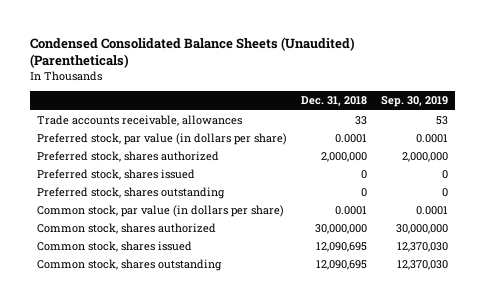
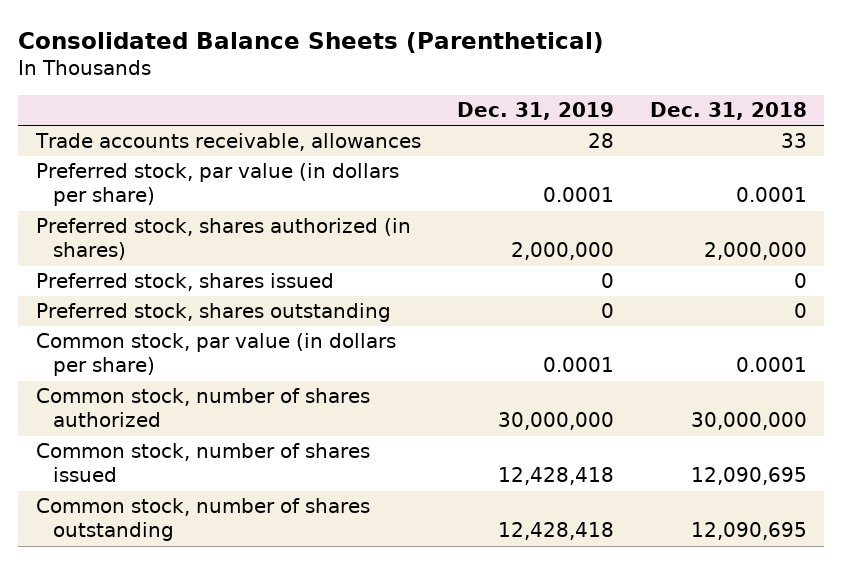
- Condensed Consolidated Balance Sheets (Unaudited) (Parentheticals)
+ Consolidated Balance Sheets (Parenthetical)
- | Dec. 31, 2018 | Sep. 30, 2019
+ | Dec. 31, 2019 | Dec. 31, 2018
- Preferred stock, shares authorized | 2,000,000 | 2,000,000
+ Preferred stock, shares authorized (in shares) | 2,000,000 | 2,000,000
- Common stock, shares authorized | 30,000,000 | 30,000,000
- Common stock, shares issued | 12,090,695 | 12,370,030
- Common stock, shares outstanding | 12,090,695 | 12,370,030
+ Common stock, number of shares authorized | 30,000,000 | 30,000,000
+ Common stock, number of shares issued | 12,428,418 | 12,090,695
+ Common stock, number of shares outstanding | 12,428,418 | 12,090,695

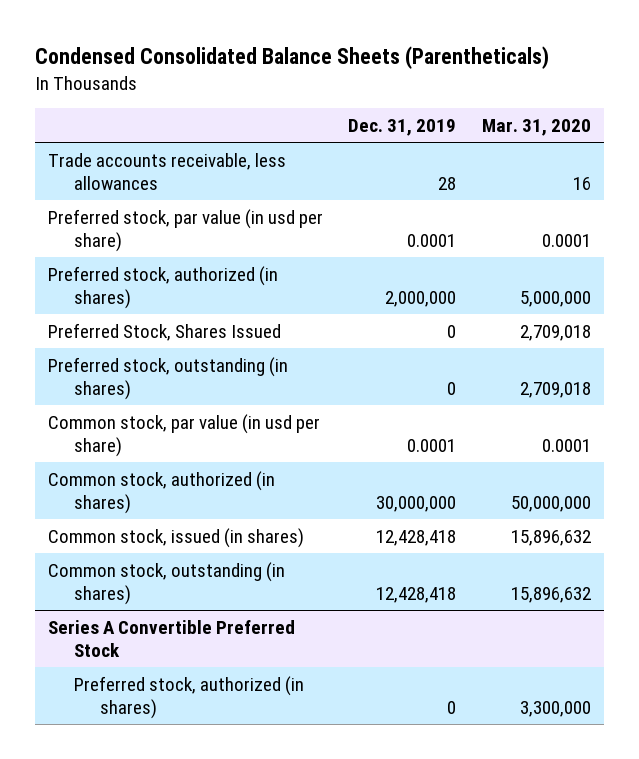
- Consolidated Balance Sheets (Parenthetical)
+ Condensed Consolidated Balance Sheets (Parentheticals)
- | Dec. 31, 2019 | Dec. 31, 2018
+ | Dec. 31, 2019 | Mar. 31, 2020
- Trade accounts receivable, allowances | 28 | 33
- Preferred stock, par value (in dollars per share) | 0.0001 | 0.0001
- Preferred stock, shares authorized (in shares) | 2,000,000 | 2,000,000
- Preferred stock, shares issued | 0 | 0
- Preferred stock, shares outstanding | 0 | 0
- Common stock, par value (in dollars per share) | 0.0001 | 0.0001
- Common stock, number of shares authorized | 30,000,000 | 30,000,000
- Common stock, number of shares issued | 12,428,418 | 12,090,695
- Common stock, number of shares outstanding | 12,428,418 | 12,090,695
+ Trade accounts receivable, less allowances | 28 | 16
+ Preferred stock, par value (in usd per share) | 0.0001 | 0.0001
+ Preferred stock, authorized (in shares) | 2,000,000 | 5,000,000
+ Preferred Stock, Shares Issued | 0 | 2,709,018
+ Preferred stock, outstanding (in shares) | 0 | 2,709,018
+ Common stock, par value (in usd per share) | 0.0001 | 0.0001
+ Common stock, authorized (in shares) | 30,000,000 | 50,000,000
+ Common stock, issued (in shares) | 12,428,418 | 15,896,632
+ Common stock, outstanding (in shares) | 12,428,418 | 15,896,632
+ Series A Convertible Preferred Stock
+ Preferred stock, authorized (in shares) | 0 | 3,300,000

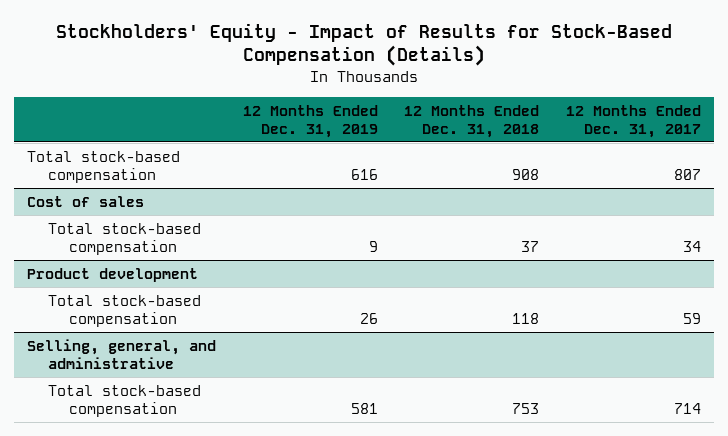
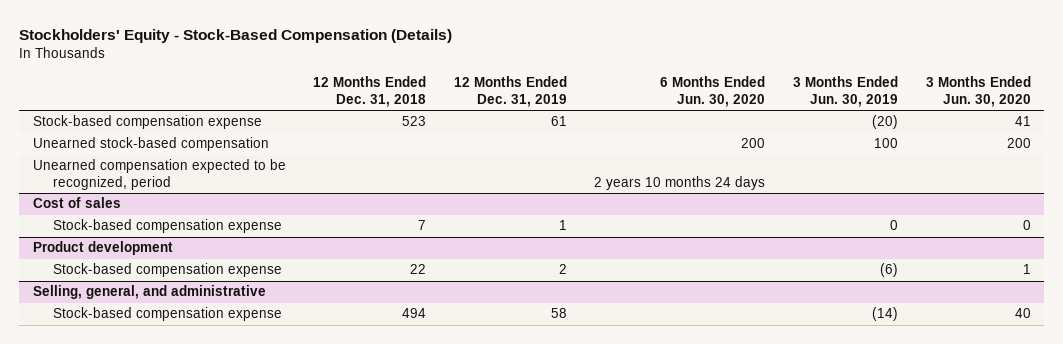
- Stockholders' Equity - Impact of Results for Stock-Based Compensation (Details)
+ Stockholders' Equity - Stock-Based Compensation (Details)
- | 12 Months Ended Dec. 31, 2019 | 12 Months Ended Dec. 31, 2018 | 12 Months Ended Dec. 31, 2017
+ | 12 Months Ended Dec. 31, 2018 | 12 Months Ended Dec. 31, 2019 | 6 Months Ended Jun. 30, 2020 | 3 Months Ended Jun. 30, 2019 | 3 Months Ended Jun. 30, 2020
- Total stock-based compensation | 616 | 908 | 807
+ Stock-based compensation expense | 523 | 61 | | (20) | 41
+ Unearned stock-based compensation | | | 200 | 100 | 200
+ Unearned compensation expected to be recognized, period | | | 2 years 10 months 24 days | |
@ Cost of sales
- Total stock-based compensation | 9 | 37 | 34
+ Stock-based compensation expense | 7 | 1 | | 0 | 0
@ Product development
- Total stock-based compensation | 26 | 118 | 59
+ Stock-based compensation expense | 22 | 2 | | (6) | 1
@ Selling, general, and administrative
- Total stock-based compensation | 581 | 753 | 714
+ Stock-based compensation expense | 494 | 58 | | (14) | 40

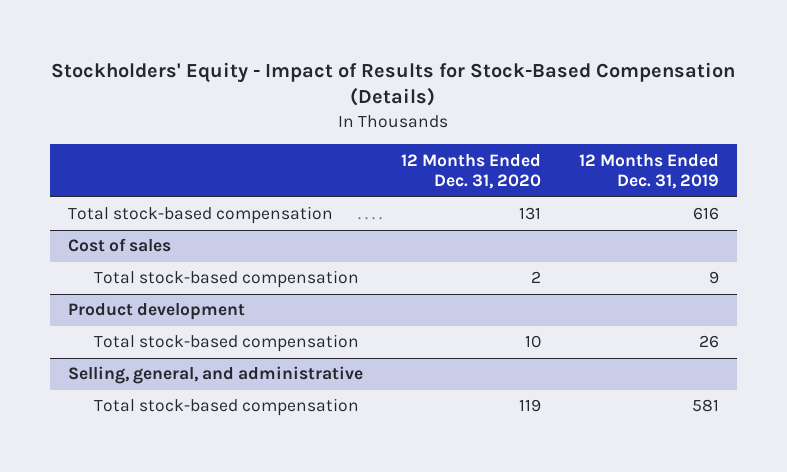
- Stockholders' Equity - Stock-Based Compensation (Details)
+ Stockholders' Equity - Impact of Results for Stock-Based Compensation (Details)
- | 12 Months Ended Dec. 31, 2018 | 12 Months Ended Dec. 31, 2019 | 6 Months Ended Jun. 30, 2020 | 3 Months Ended Jun. 30, 2019 | 3 Months Ended Jun. 30, 2020
+ | 12 Months Ended Dec. 31, 2020 | 12 Months Ended Dec. 31, 2019
- Stock-based compensation expense | 523 | 61 | | (20) | 41
- Unearned stock-based compensation | | | 200 | 100 | 200
- Unearned compensation expected to be recognized, period | | | 2 years 10 months 24 days | |
+ Total stock-based compensation | 131 | 616
@ Cost of sales
- Stock-based compensation expense | 7 | 1 | | 0 | 0
+ Total stock-based compensation | 2 | 9
@ Product development
- Stock-based compensation expense | 22 | 2 | | (6) | 1
+ Total stock-based compensation | 10 | 26
@ Selling, general, and administrative
- Stock-based compensation expense | 494 | 58 | | (14) | 40
+ Total stock-based compensation | 119 | 581

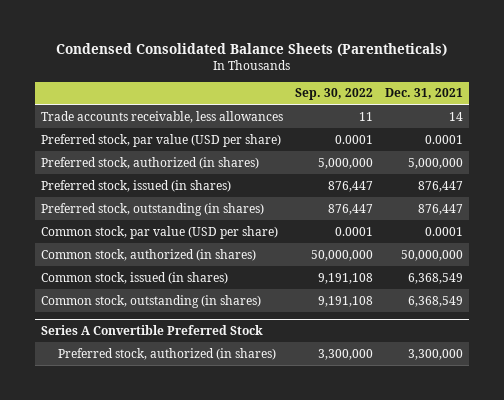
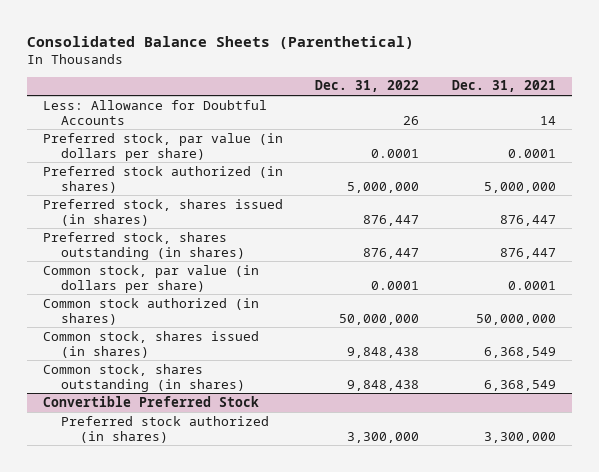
- Condensed Consolidated Balance Sheets (Parentheticals)
+ Consolidated Balance Sheets (Parenthetical)
- | Sep. 30, 2022 | Dec. 31, 2021
+ | Dec. 31, 2022 | Dec. 31, 2021
- Trade accounts receivable, less allowances | 11 | 14
- Preferred stock, par value (USD per share) | 0.0001 | 0.0001
- Preferred stock, authorized (in shares) | 5,000,000 | 5,000,000
- Preferred stock, issued (in shares) | 876,447 | 876,447
- Preferred stock, outstanding (in shares) | 876,447 | 876,447
- Common stock, par value (USD per share) | 0.0001 | 0.0001
- Common stock, authorized (in shares) | 50,000,000 | 50,000,000
- Common stock, issued (in shares) | 9,191,108 | 6,368,549
- Common stock, outstanding (in shares) | 9,191,108 | 6,368,549
- Series A Convertible Preferred Stock
- Preferred stock, authorized (in shares) | 3,300,000 | 3,300,000
+ Less: Allowance for Doubtful Accounts | 26 | 14
+ Preferred stock, par value (in dollars per share) | 0.0001 | 0.0001
+ Preferred stock authorized (in shares) | 5,000,000 | 5,000,000
+ Preferred stock, shares issued (in shares) | 876,447 | 876,447
+ Preferred stock, shares outstanding (in shares) | 876,447 | 876,447
+ Common stock, par value (in dollars per share) | 0.0001 | 0.0001
+ Common stock authorized (in shares) | 50,000,000 | 50,000,000
+ Common stock, shares issued (in shares) | 9,848,438 | 6,368,549
+ Common stock, shares outstanding (in shares) | 9,848,438 | 6,368,549
+ Convertible Preferred Stock
+ Preferred stock authorized (in shares) | 3,300,000 | 3,300,000

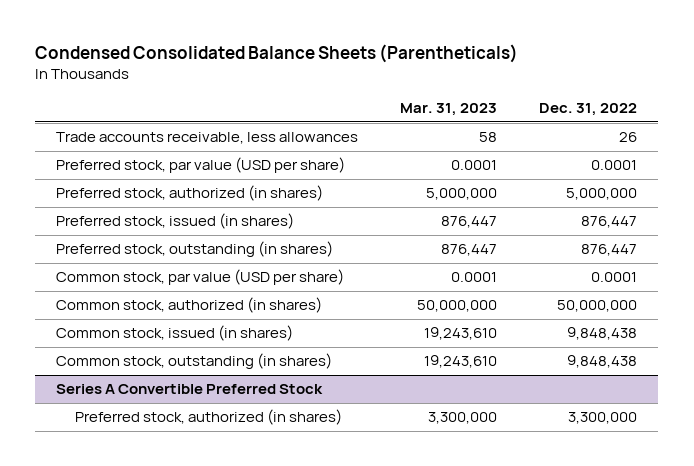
- Consolidated Balance Sheets (Parenthetical)
+ Condensed Consolidated Balance Sheets (Parentheticals)
- | Dec. 31, 2022 | Dec. 31, 2021
+ | Mar. 31, 2023 | Dec. 31, 2022
- Less: Allowance for Doubtful Accounts | 26 | 14
- Preferred stock, par value (in dollars per share) | 0.0001 | 0.0001
- Preferred stock authorized (in shares) | 5,000,000 | 5,000,000
- Preferred stock, shares issued (in shares) | 876,447 | 876,447
- Preferred stock, shares outstanding (in shares) | 876,447 | 876,447
- Common stock, par value (in dollars per share) | 0.0001 | 0.0001
- Common stock authorized (in shares) | 50,000,000 | 50,000,000
- Common stock, shares issued (in shares) | 9,848,438 | 6,368,549
- Common stock, shares outstanding (in shares) | 9,848,438 | 6,368,549
- Convertible Preferred Stock
- Preferred stock authorized (in shares) | 3,300,000 | 3,300,000
+ Trade accounts receivable, less allowances | 58 | 26
+ Preferred stock, par value (USD per share) | 0.0001 | 0.0001
+ Preferred stock, authorized (in shares) | 5,000,000 | 5,000,000
+ Preferred stock, issued (in shares) | 876,447 | 876,447
+ Preferred stock, outstanding (in shares) | 876,447 | 876,447
+ Common stock, par value (USD per share) | 0.0001 | 0.0001
+ Common stock, authorized (in shares) | 50,000,000 | 50,000,000
+ Common stock, issued (in shares) | 19,243,610 | 9,848,438
+ Common stock, outstanding (in shares) | 19,243,610 | 9,848,438
+ Series A Convertible Preferred Stock
+ Preferred stock, authorized (in shares) | 3,300,000 | 3,300,000

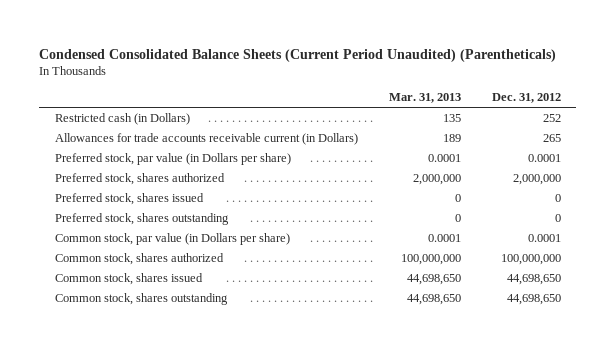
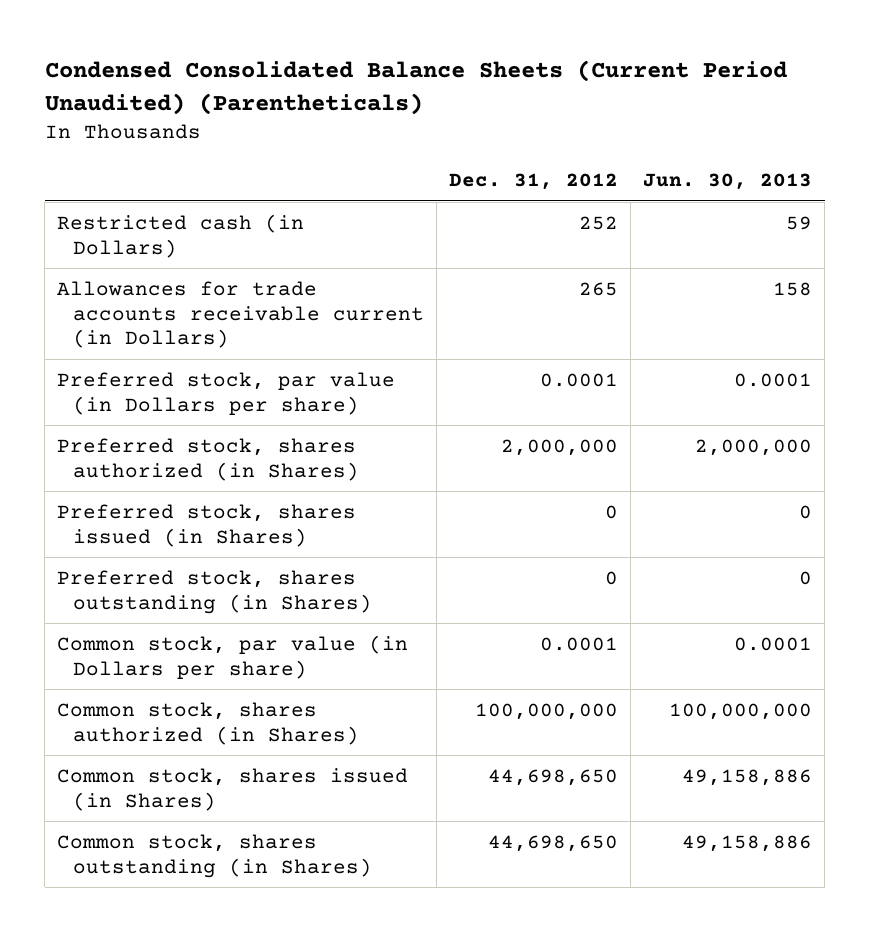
- | Mar. 31, 2013 | Dec. 31, 2012
+ | Dec. 31, 2012 | Jun. 30, 2013
- Preferred stock, shares authorized | 2,000,000 | 2,000,000
- Preferred stock, shares issued | 0 | 0
- Preferred stock, shares outstanding | 0 | 0
+ Preferred stock, shares authorized (in Shares) | 2,000,000 | 2,000,000
+ Preferred stock, shares issued (in Shares) | 0 | 0
+ Preferred stock, shares outstanding (in Shares) | 0 | 0
- Common stock, shares authorized | 100,000,000 | 100,000,000
- Common stock, shares issued | 44,698,650 | 44,698,650
- Common stock, shares outstanding | 44,698,650 | 44,698,650
+ Common stock, shares authorized (in Shares) | 100,000,000 | 100,000,000
+ Common stock, shares issued (in Shares) | 44,698,650 | 49,158,886
+ Common stock, shares outstanding (in Shares) | 44,698,650 | 49,158,886

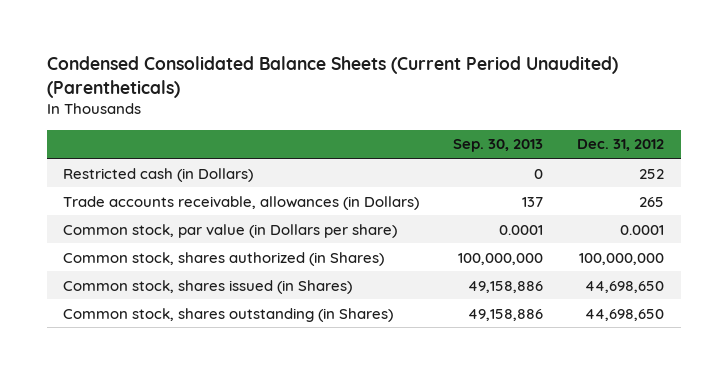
- | Dec. 31, 2012 | Jun. 30, 2013
+ | Sep. 30, 2013 | Dec. 31, 2012
- Allowances for trade accounts receivable current (in Dollars) | 265 | 158
- Preferred stock, par value (in Dollars per share) | 0.0001 | 0.0001
- Preferred stock, shares authorized (in Shares) | 2,000,000 | 2,000,000
- Preferred stock, shares issued (in Shares) | 0 | 0
- Preferred stock, shares outstanding (in Shares) | 0 | 0
+ Trade accounts receivable, allowances (in Dollars) | 137 | 265

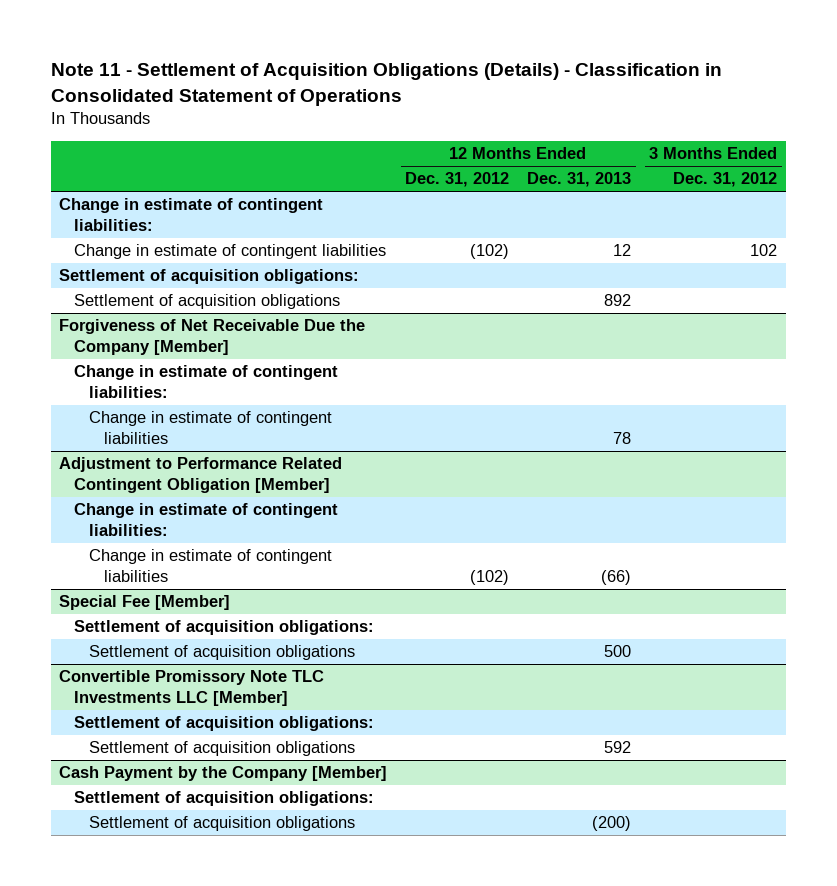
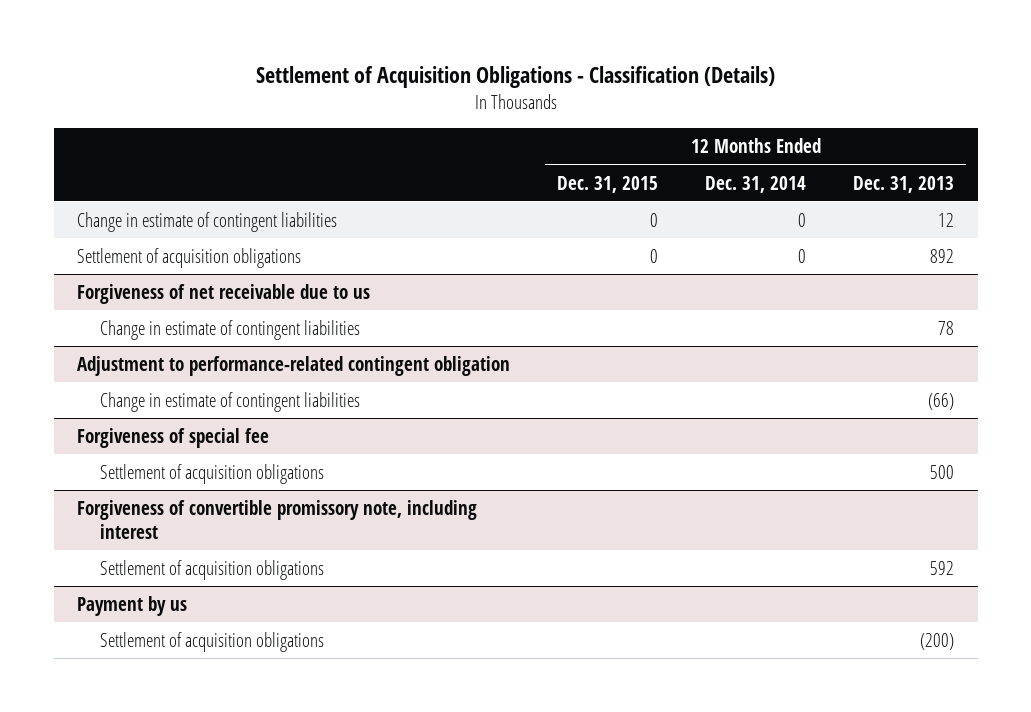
- Note 11 - Settlement of Acquisition Obligations (Details) - Classification in Consolidated Statement of Operations
+ Settlement of Acquisition Obligations - Classification (Details)
- | 12 Months Ended Dec. 31, 2012 | 12 Months Ended Dec. 31, 2013 | 3 Months Ended Dec. 31, 2012
+ | 12 Months Ended Dec. 31, 2015 | 12 Months Ended Dec. 31, 2014 | 12 Months Ended Dec. 31, 2013
- Change in estimate of contingent liabilities:
- Settlement of acquisition obligations:
- Forgiveness of Net Receivable Due the Company [Member]
- Change in estimate of contingent liabilities:
+ Forgiveness of net receivable due to us
- Adjustment to Performance Related Contingent Obligation [Member]
- Change in estimate of contingent liabilities:
+ Adjustment to performance-related contingent obligation
- Special Fee [Member]
- Settlement of acquisition obligations:
+ Forgiveness of special fee
- Convertible Promissory Note TLC Investments LLC [Member]
- Settlement of acquisition obligations:
+ Forgiveness of convertible promissory note, including interest
- Cash Payment by the Company [Member]
- Settlement of acquisition obligations:
+ Payment by us

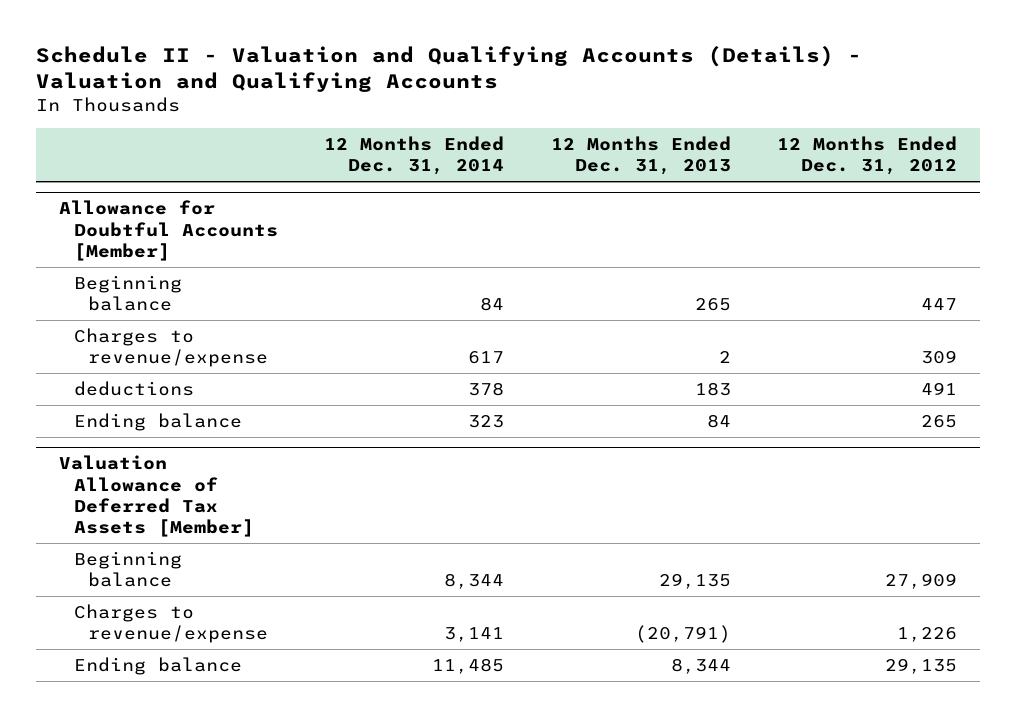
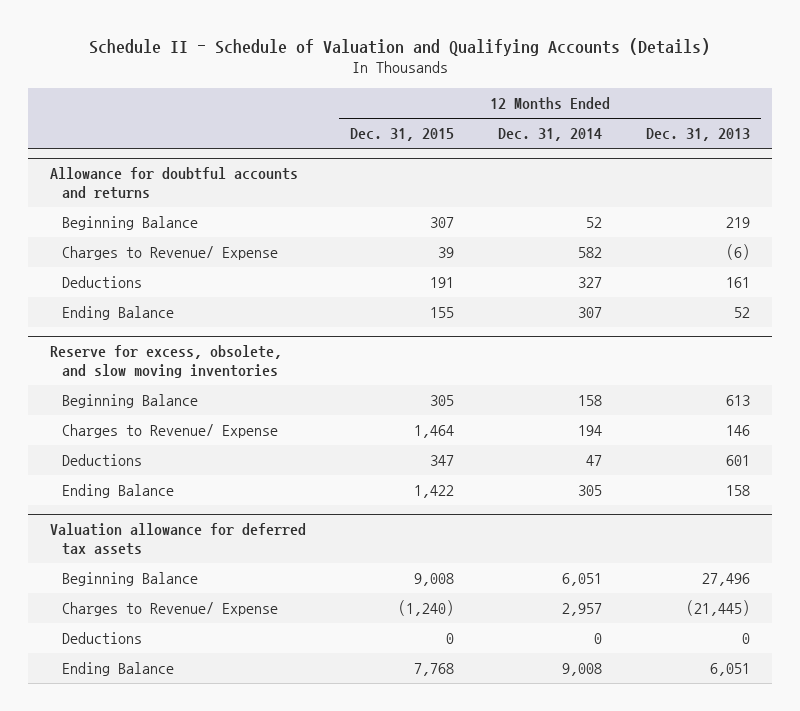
- Schedule II - Valuation and Qualifying Accounts (Details) - Valuation and Qualifying Accounts
+ Schedule II - Schedule of Valuation and Qualifying Accounts (Details)
- | 12 Months Ended Dec. 31, 2014 | 12 Months Ended Dec. 31, 2013 | 12 Months Ended Dec. 31, 2012
+ | 12 Months Ended Dec. 31, 2015 | 12 Months Ended Dec. 31, 2014 | 12 Months Ended Dec. 31, 2013
- Allowance for Doubtful Accounts [Member]
- Beginning balance | 84 | 265 | 447
- Charges to revenue/expense | 617 | 2 | 309
- deductions | 378 | 183 | 491
- Ending balance | 323 | 84 | 265
- Valuation Allowance of Deferred Tax Assets [Member]
- Beginning balance | 8,344 | 29,135 | 27,909
- Charges to revenue/expense | 3,141 | (20,791) | 1,226
- Ending balance | 11,485 | 8,344 | 29,135
+ Allowance for doubtful accounts and returns
+ Beginning Balance | 307 | 52 | 219
+ Charges to Revenue/ Expense | 39 | 582 | (6)
+ Deductions | 191 | 327 | 161
+ Ending Balance | 155 | 307 | 52
+ Reserve for excess, obsolete, and slow moving inventories
+ Beginning Balance | 305 | 158 | 613
+ Charges to Revenue/ Expense | 1,464 | 194 | 146
+ Deductions | 347 | 47 | 601
+ Ending Balance | 1,422 | 305 | 158
+ Valuation allowance for deferred tax assets
+ Beginning Balance | 9,008 | 6,051 | 27,496
+ Charges to Revenue/ Expense | (1,240) | 2,957 | (21,445)
+ Deductions | 0 | 0 | 0
+ Ending Balance | 7,768 | 9,008 | 6,051

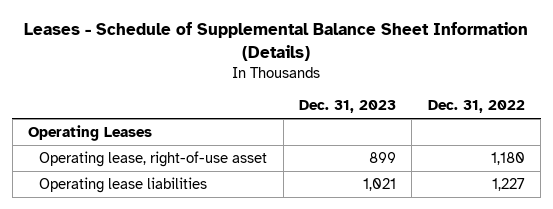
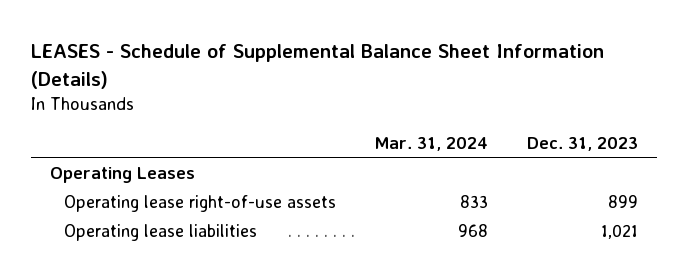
- Leases - Schedule of Supplemental Balance Sheet Information (Details)
+ LEASES - Schedule of Supplemental Balance Sheet Information (Details)
- | Dec. 31, 2023 | Dec. 31, 2022
+ | Mar. 31, 2024 | Dec. 31, 2023
- Operating lease, right-of-use asset | 899 | 1,180
+ Operating lease right-of-use assets | 833 | 899

